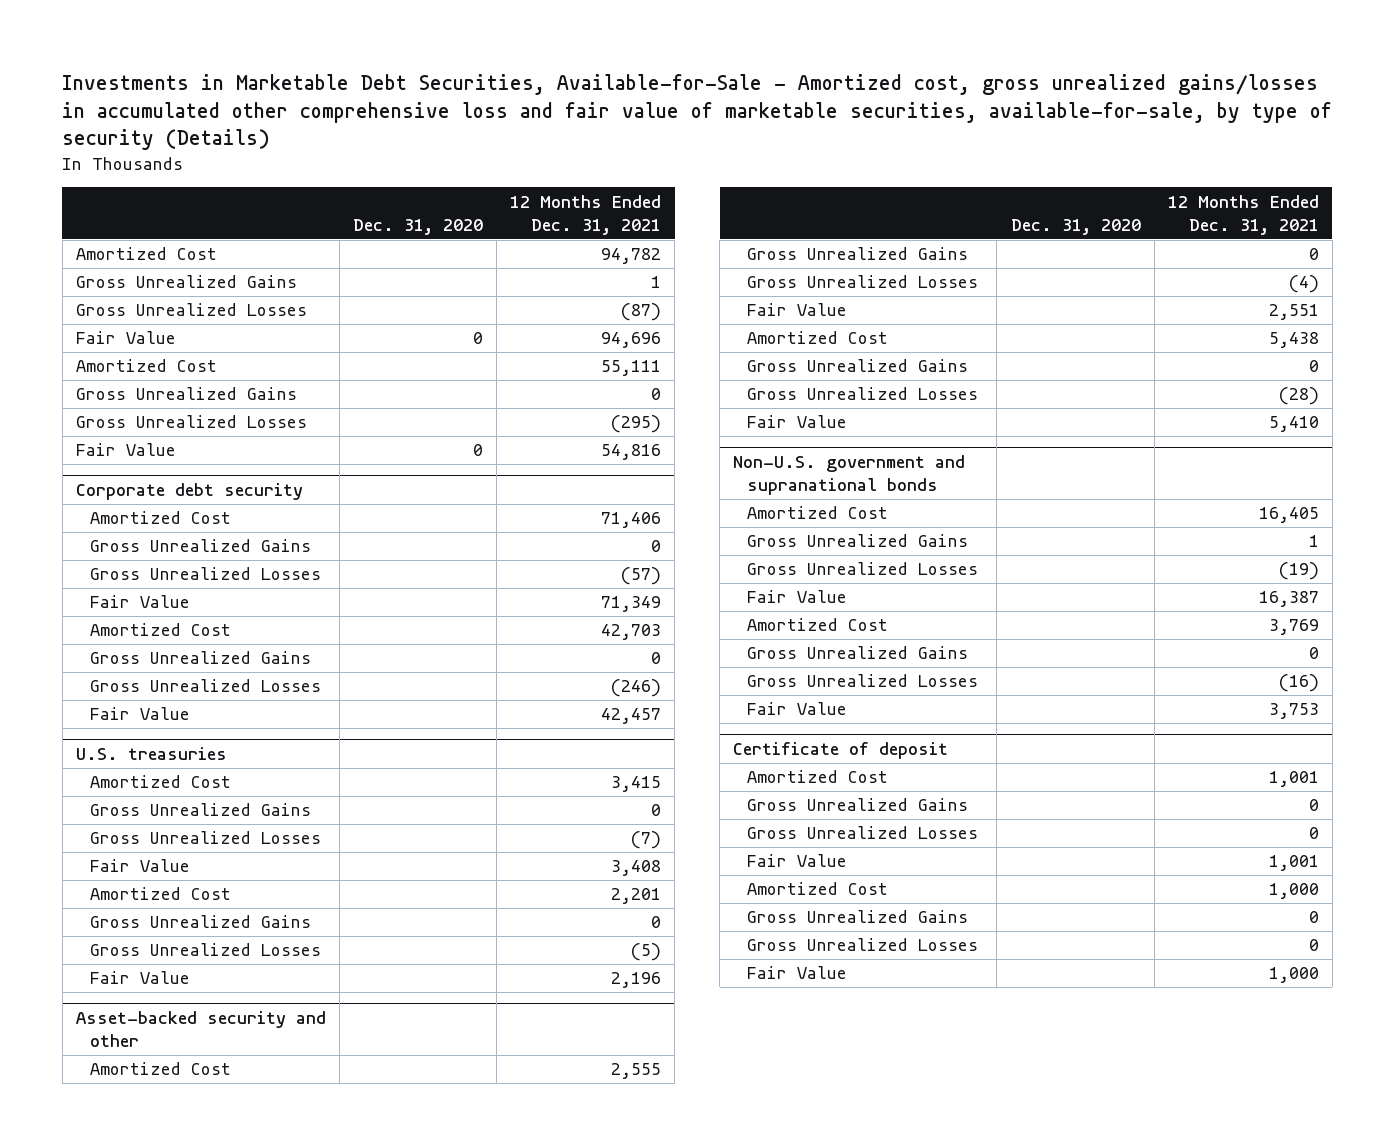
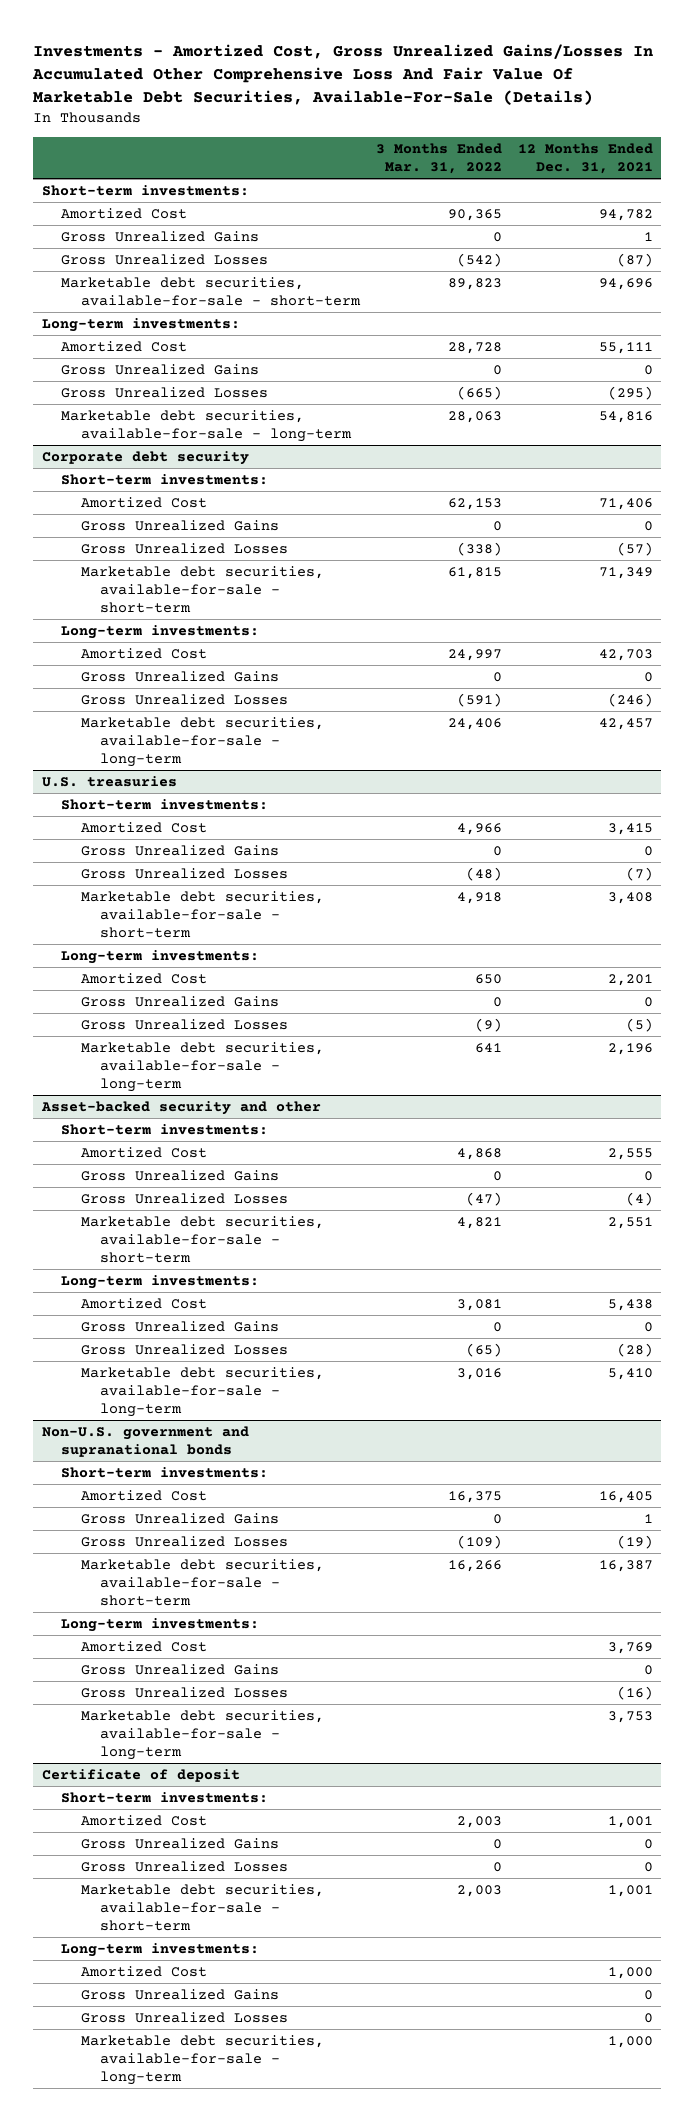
- Investments in Marketable Debt Securities, Available-for-Sale - Amortized cost, gross unrealized gains/losses in accumulated other comprehensive loss and fair value of marketable securities, available-for-sale, by type of security (Details)
+ Investments - Amortized Cost, Gross Unrealized Gains/Losses In Accumulated Other Comprehensive Loss And Fair Value Of Marketable Debt Securities, Available-For-Sale (Details)
- | Dec. 31, 2020 | 12 Months Ended Dec. 31, 2021
+ | 3 Months Ended Mar. 31, 2022 | 12 Months Ended Dec. 31, 2021
+ Short-term investments:
- Fair Value | 0 | 94,696
+ Marketable debt securities, available-for-sale - short-term | 89,823 | 94,696
+ Long-term investments:
- Fair Value | 0 | 54,816
+ Marketable debt securities, available-for-sale - long-term | 28,063 | 54,816
@ Corporate debt security
+ Short-term investments:
- Fair Value | | 71,349
+ Marketable debt securities, available-for-sale - short-term | 61,815 | 71,349
+ Long-term investments:
- Fair Value | | 42,457
+ Marketable debt securities, available-for-sale - long-term | 24,406 | 42,457
@ U.S. treasuries
+ Short-term investments:
- Fair Value | | 3,408
+ Marketable debt securities, available-for-sale - short-term | 4,918 | 3,408
+ Long-term investments:
- Fair Value | | 2,196
+ Marketable debt securities, available-for-sale - long-term | 641 | 2,196
@ Asset-backed security and other
+ Short-term investments:
- Fair Value | | 2,551
+ Marketable debt securities, available-for-sale - short-term | 4,821 | 2,551
+ Long-term investments:
- Fair Value | | 5,410
+ Marketable debt securities, available-for-sale - long-term | 3,016 | 5,410
@ Non-U.S. government and supranational bonds
+ Short-term investments:
- Fair Value | | 16,387
+ Marketable debt securities, available-for-sale - short-term | 16,266 | 16,387
+ Long-term investments:
- Fair Value | | 3,753
+ Marketable debt securities, available-for-sale - long-term | | 3,753
@ Certificate of deposit
+ Short-term investments:
- Fair Value | | 1,001
+ Marketable debt securities, available-for-sale - short-term | 2,003 | 1,001
+ Long-term investments:
- Fair Value | | 1,000
+ Marketable debt securities, available-for-sale - long-term | | 1,000

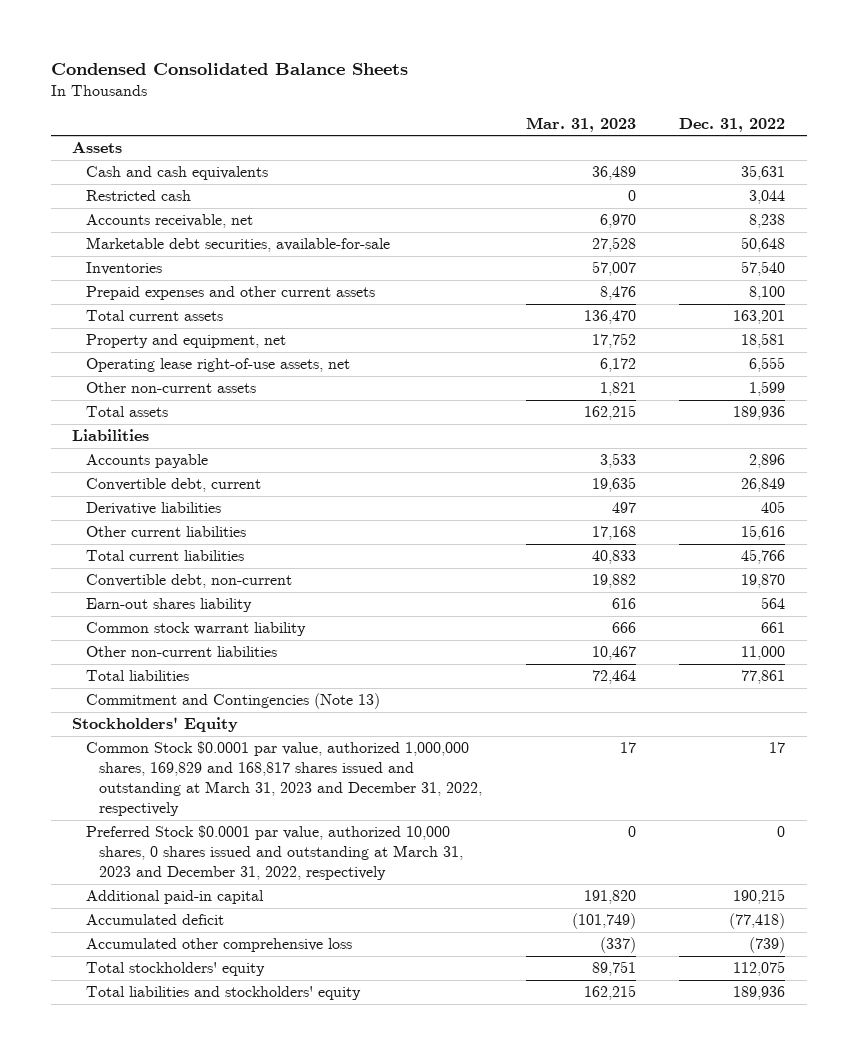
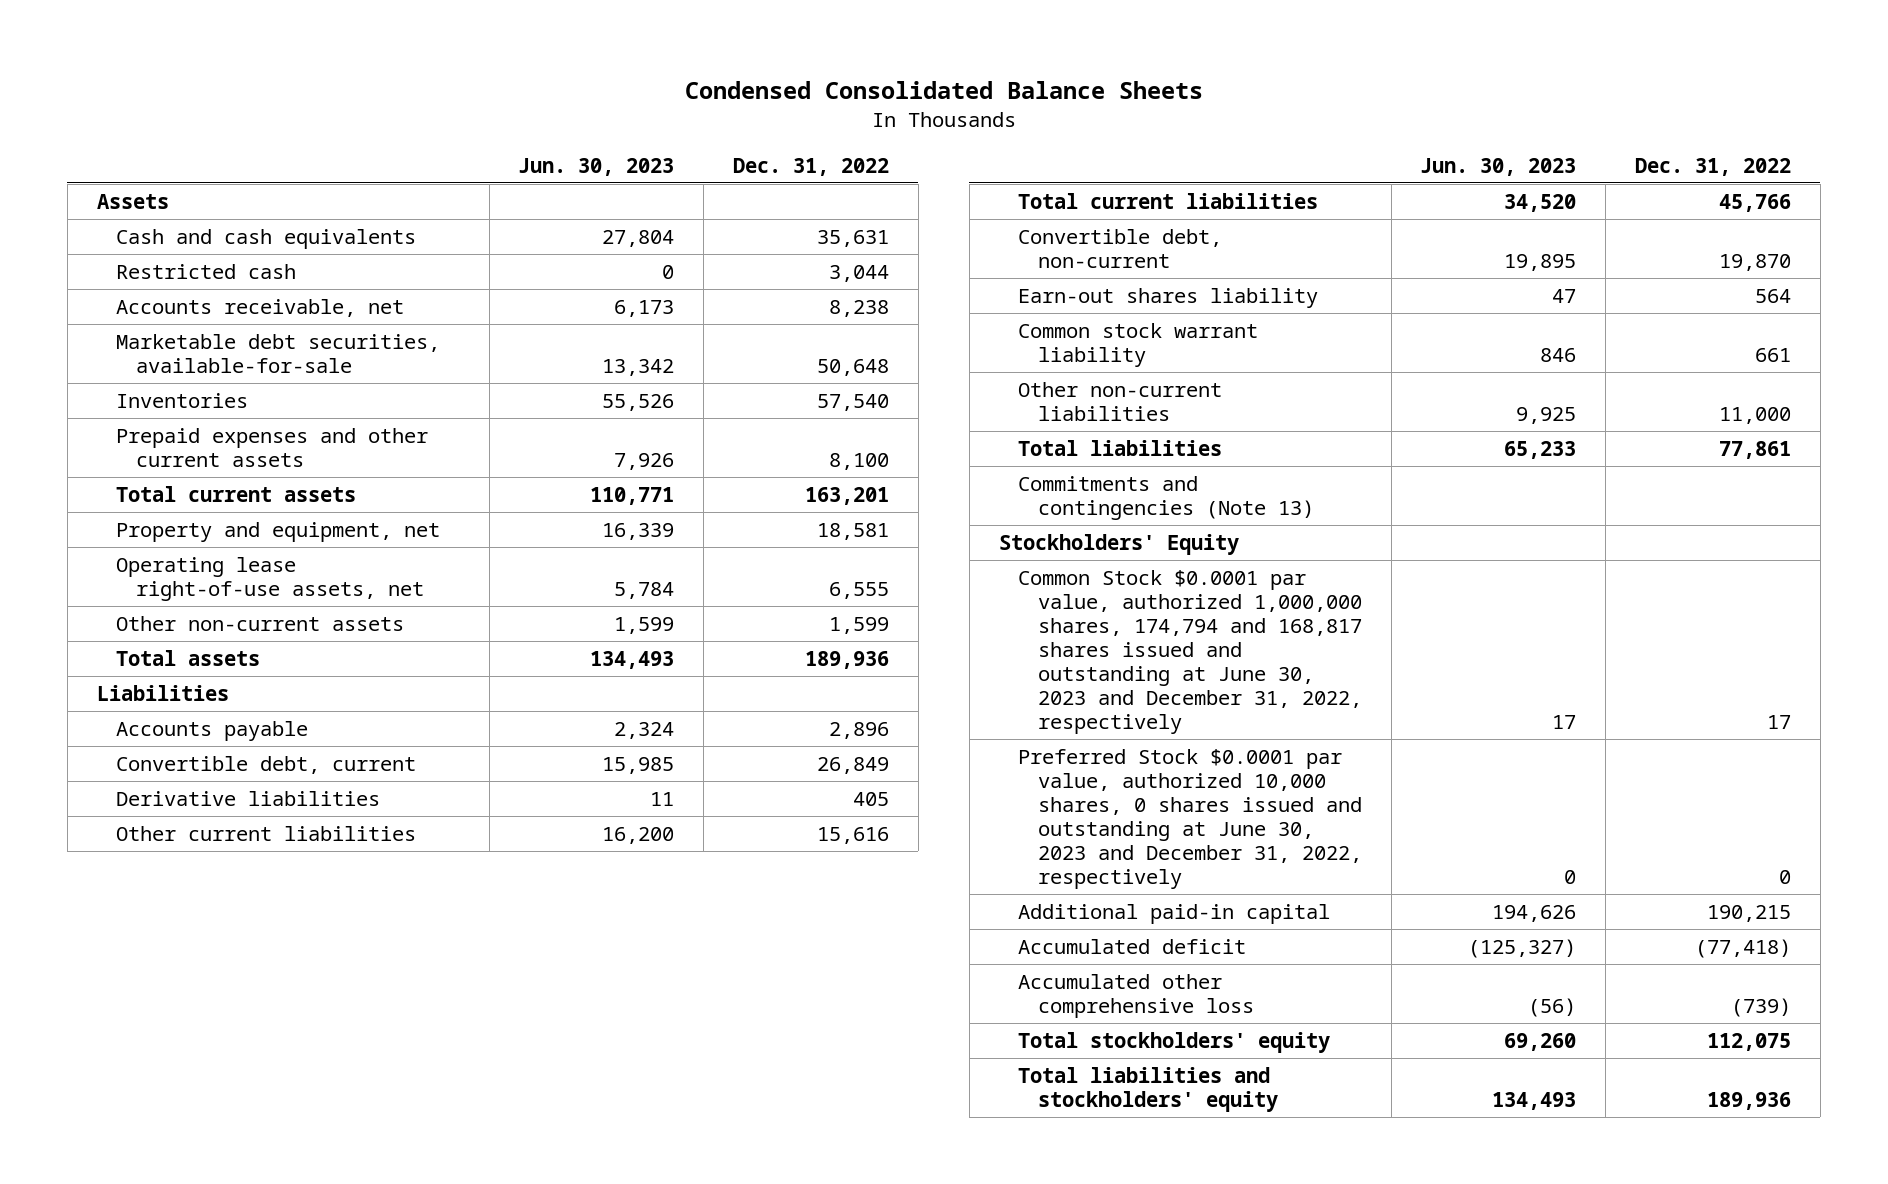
- | Mar. 31, 2023 | Dec. 31, 2022
+ | Jun. 30, 2023 | Dec. 31, 2022
- Commitment and Contingencies (Note 13)
+ Commitments and contingencies (Note 13)
- Common Stock $0.0001 par value, authorized 1,000,000 shares, 169,829 and 168,817 shares issued and outstanding at March 31, 2023 and December 31, 2022, respectively | 17 | 17
- Preferred Stock $0.0001 par value, authorized 10,000 shares, 0 shares issued and outstanding at March 31, 2023 and December 31, 2022, respectively | 0 | 0
+ Common Stock $0.0001 par value, authorized 1,000,000 shares, 174,794 and 168,817 shares issued and outstanding at June 30, 2023 and December 31, 2022, respectively | 17 | 17
+ Preferred Stock $0.0001 par value, authorized 10,000 shares, 0 shares issued and outstanding at June 30, 2023 and December 31, 2022, respectively | 0 | 0

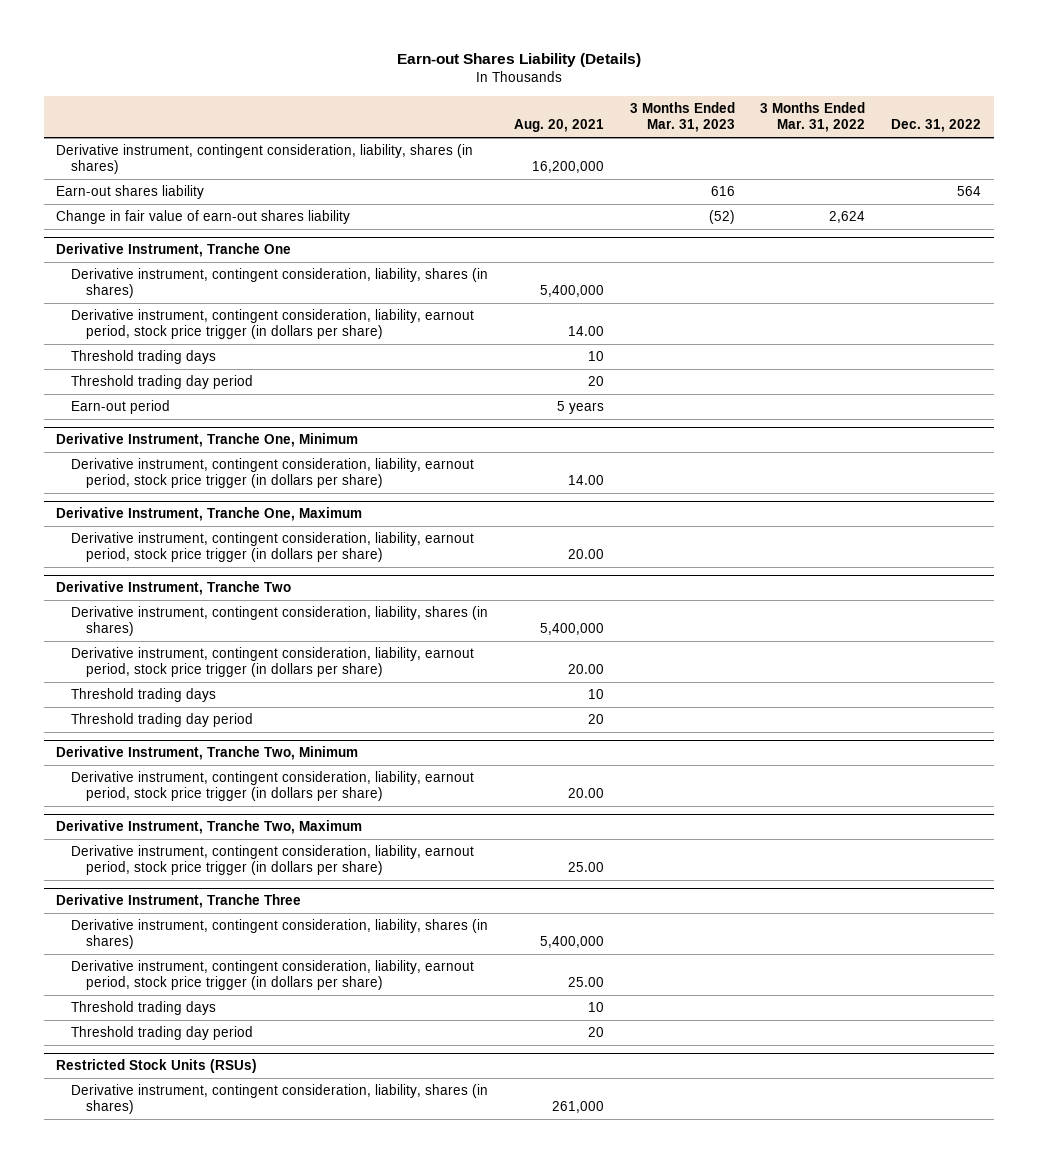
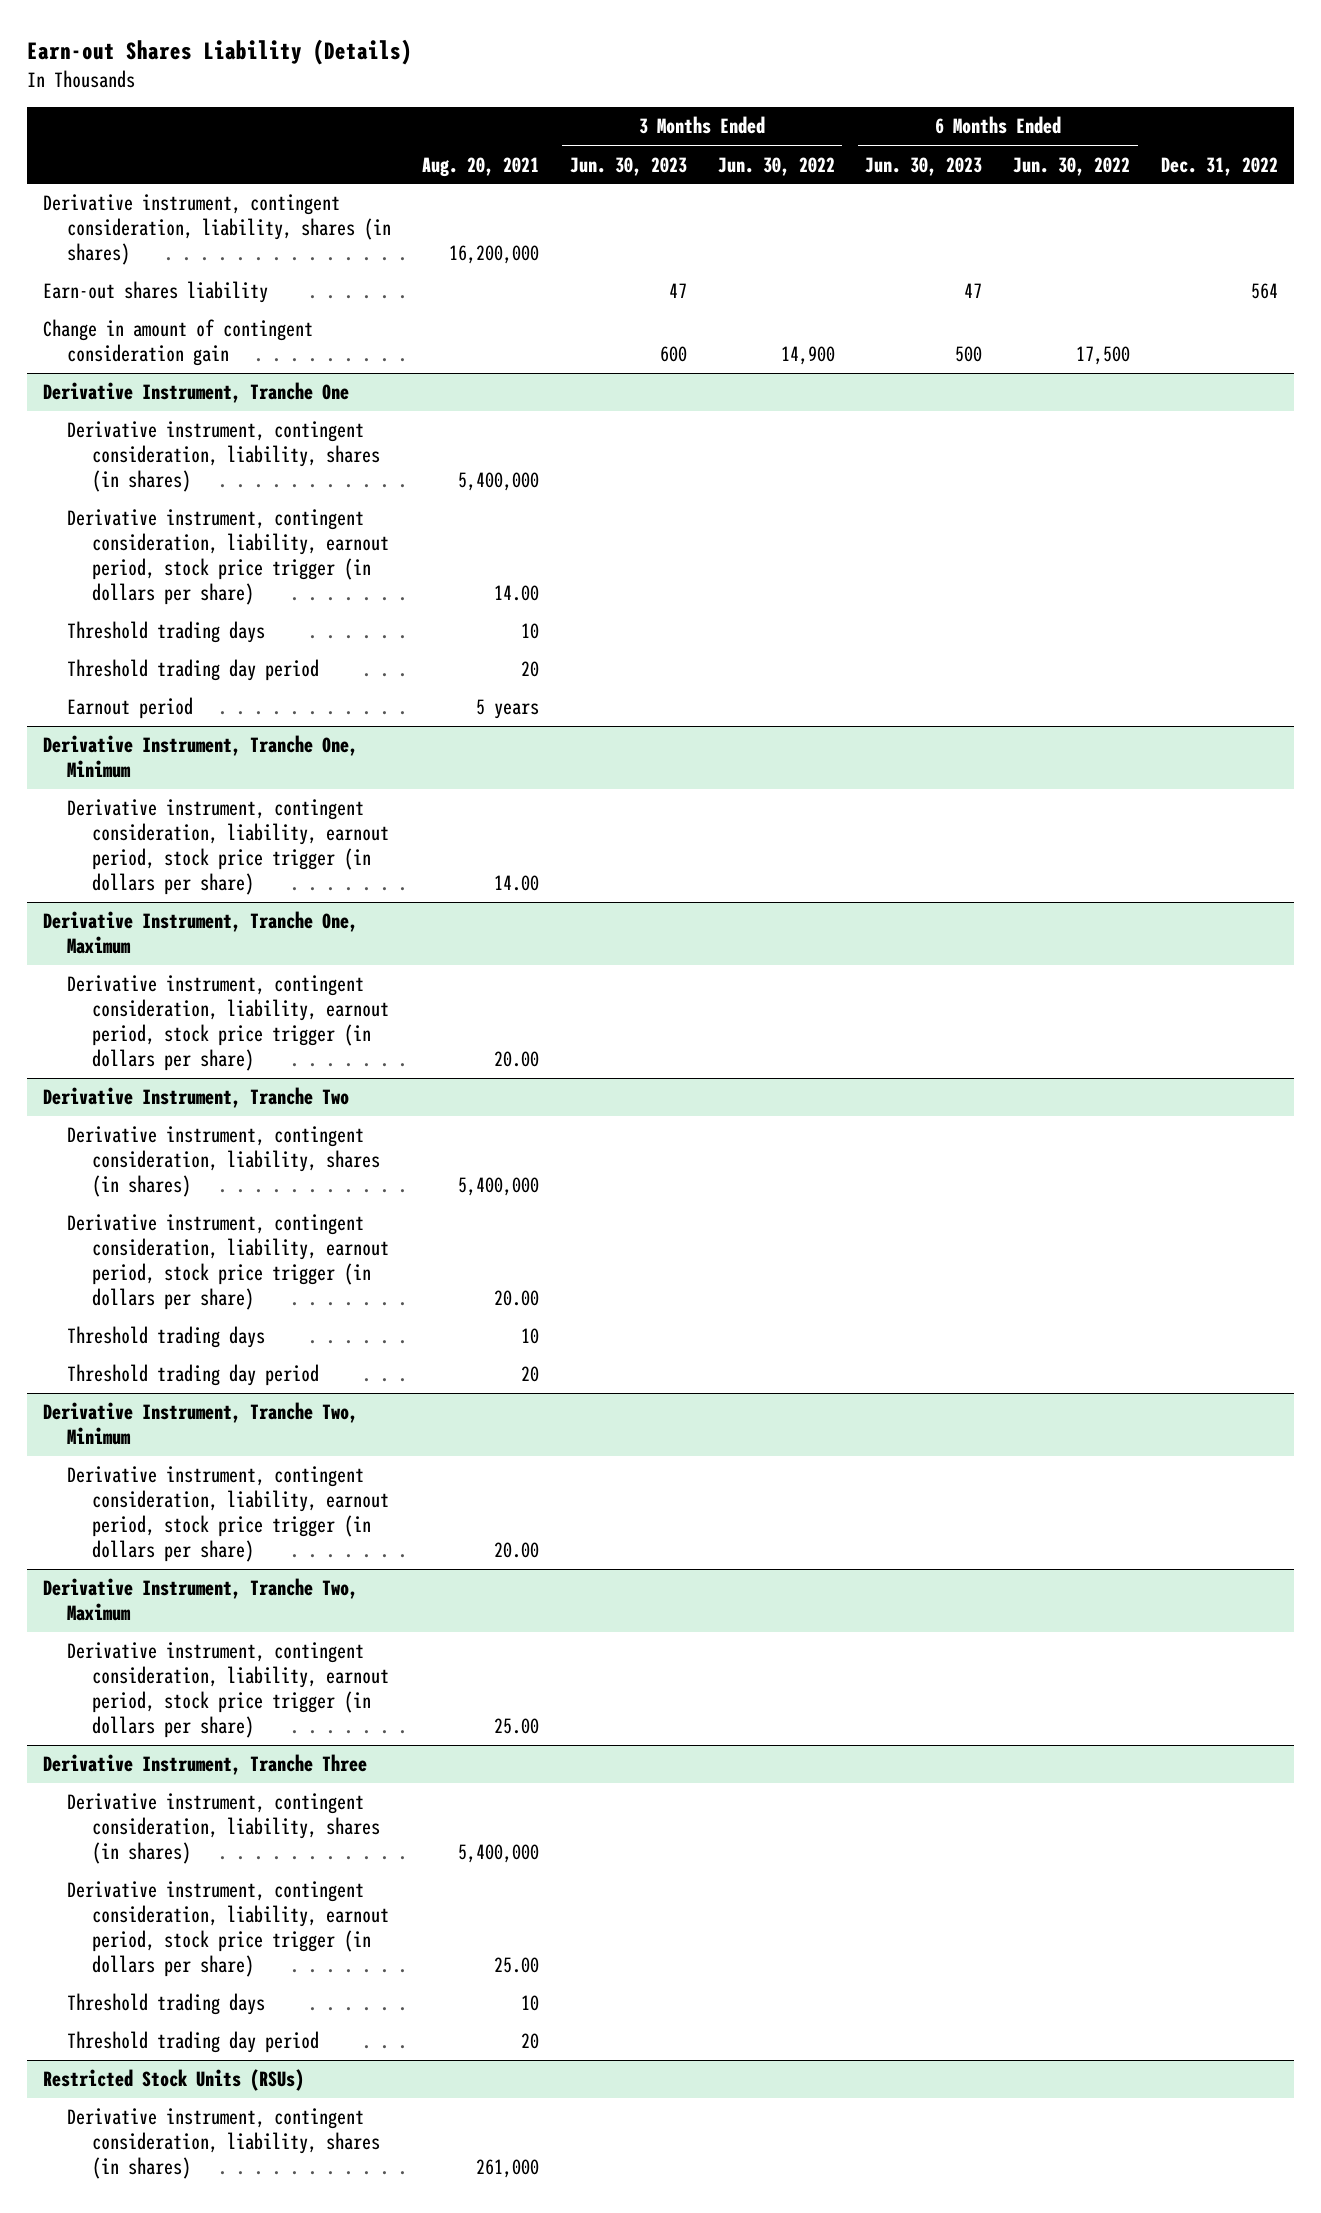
- | Aug. 20, 2021 | 3 Months Ended Mar. 31, 2023 | 3 Months Ended Mar. 31, 2022 | Dec. 31, 2022
+ | Aug. 20, 2021 | 3 Months Ended Jun. 30, 2023 | 3 Months Ended Jun. 30, 2022 | 6 Months Ended Jun. 30, 2023 | 6 Months Ended Jun. 30, 2022 | Dec. 31, 2022
- Change in fair value of earn-out shares liability | | (52) | 2,624 |
+ Change in amount of contingent consideration gain | | 600 | 14,900 | 500 | 17,500 |
@ Derivative Instrument, Tranche One
- Earn-out period | 5 years | | |
+ Earnout period | 5 years | | | | |

